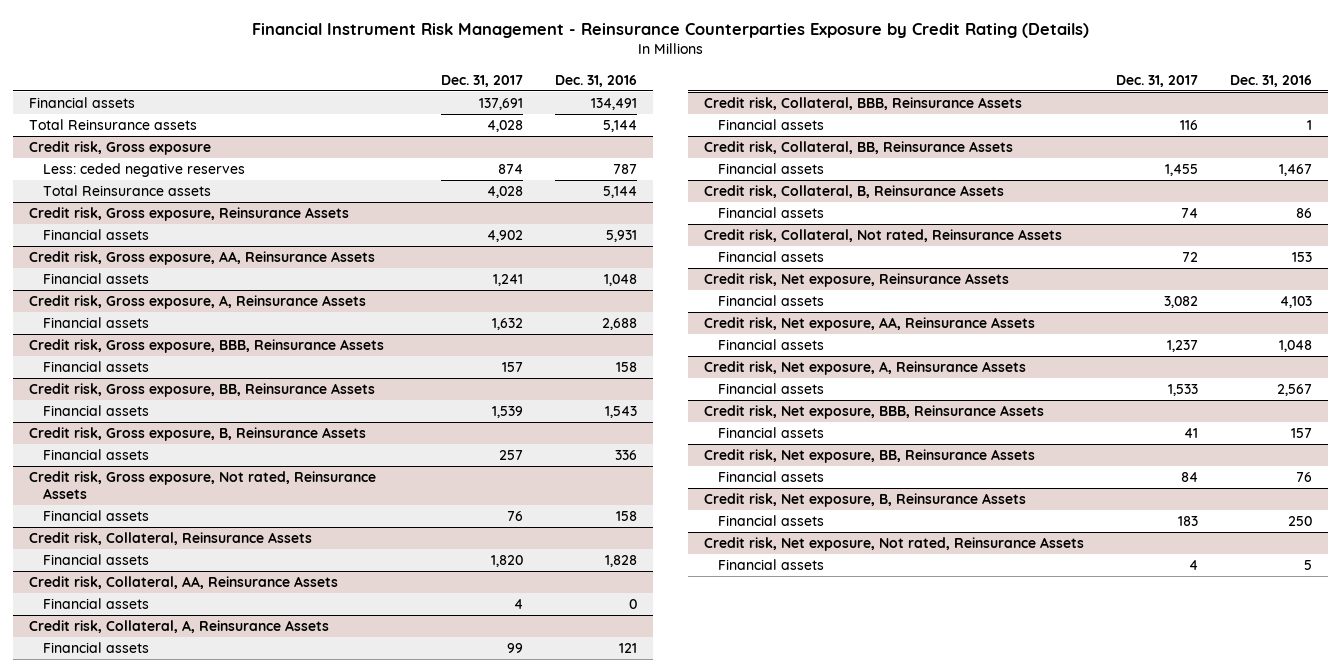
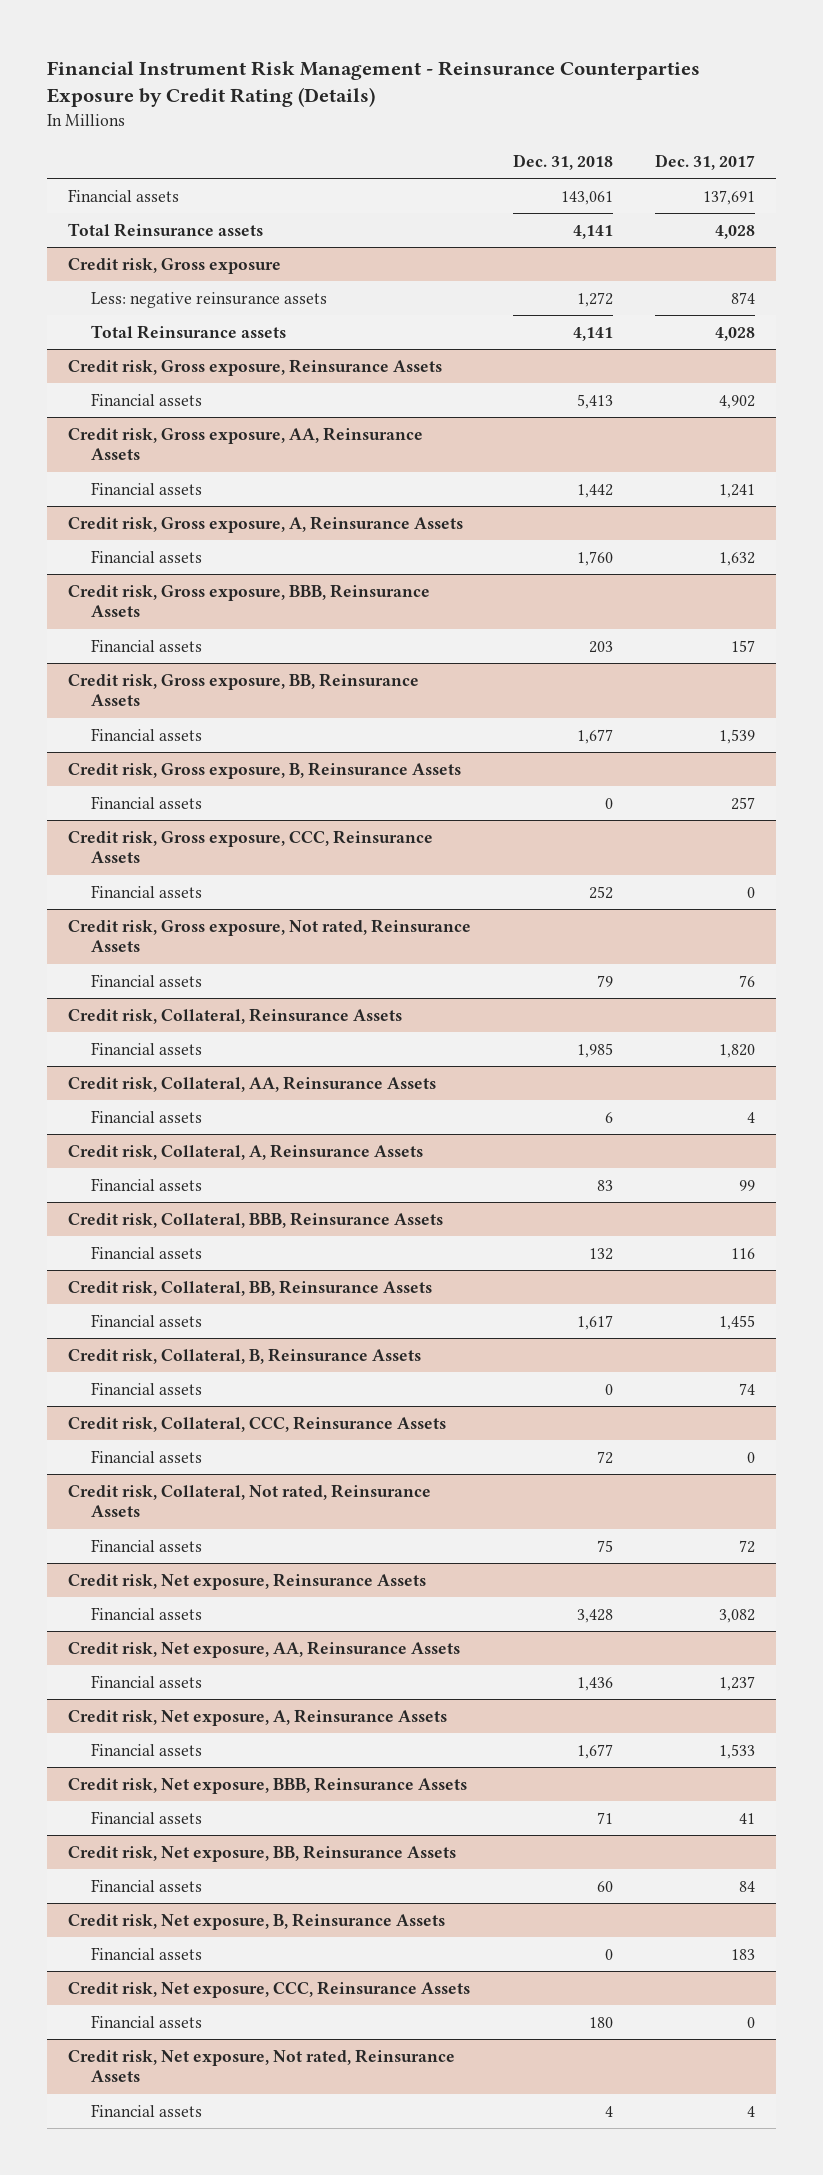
- | Dec. 31, 2017 | Dec. 31, 2016
+ | Dec. 31, 2018 | Dec. 31, 2017
@ Credit risk, Gross exposure
- Less: ceded negative reserves | 874 | 787
+ Less: negative reinsurance assets | 1,272 | 874
+ Credit risk, Gross exposure, CCC, Reinsurance Assets
+ Financial assets | 252 | 0
+ Credit risk, Collateral, CCC, Reinsurance Assets
+ Financial assets | 72 | 0
+ Credit risk, Net exposure, CCC, Reinsurance Assets
+ Financial assets | 180 | 0

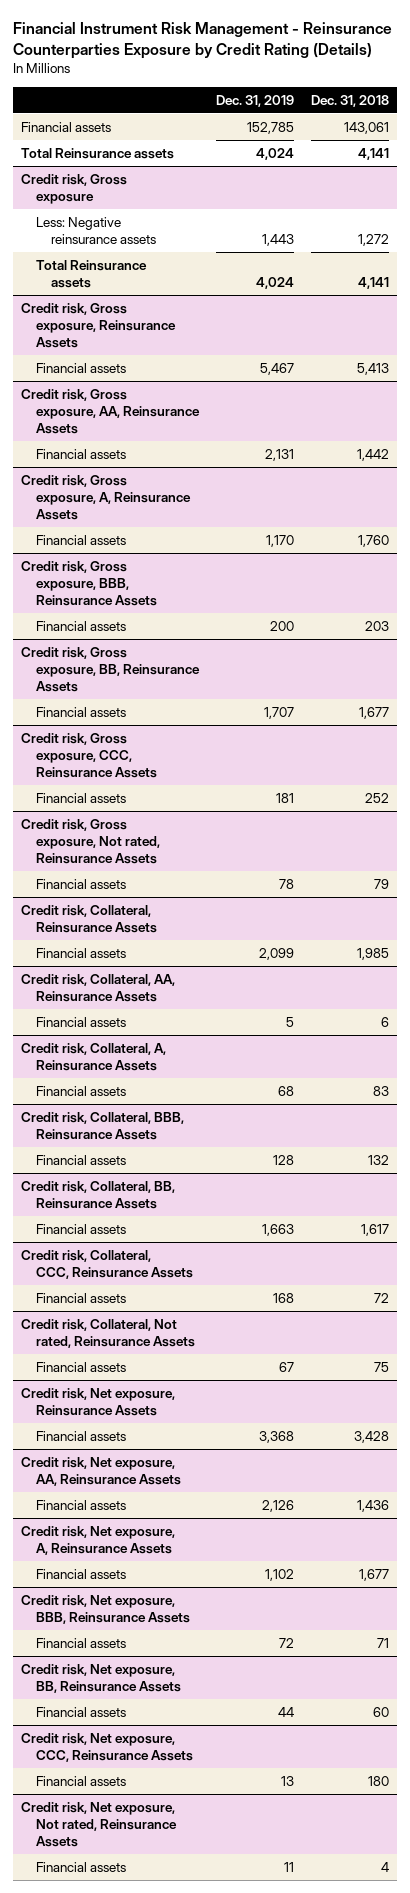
- | Dec. 31, 2018 | Dec. 31, 2017
+ | Dec. 31, 2019 | Dec. 31, 2018
@ Credit risk, Gross exposure
- Less: negative reinsurance assets | 1,272 | 874
+ Less: Negative reinsurance assets | 1,443 | 1,272
- Credit risk, Gross exposure, B, Reinsurance Assets
- Financial assets | 0 | 257
- Credit risk, Collateral, B, Reinsurance Assets
- Financial assets | 0 | 74
- Credit risk, Net exposure, B, Reinsurance Assets
- Financial assets | 0 | 183

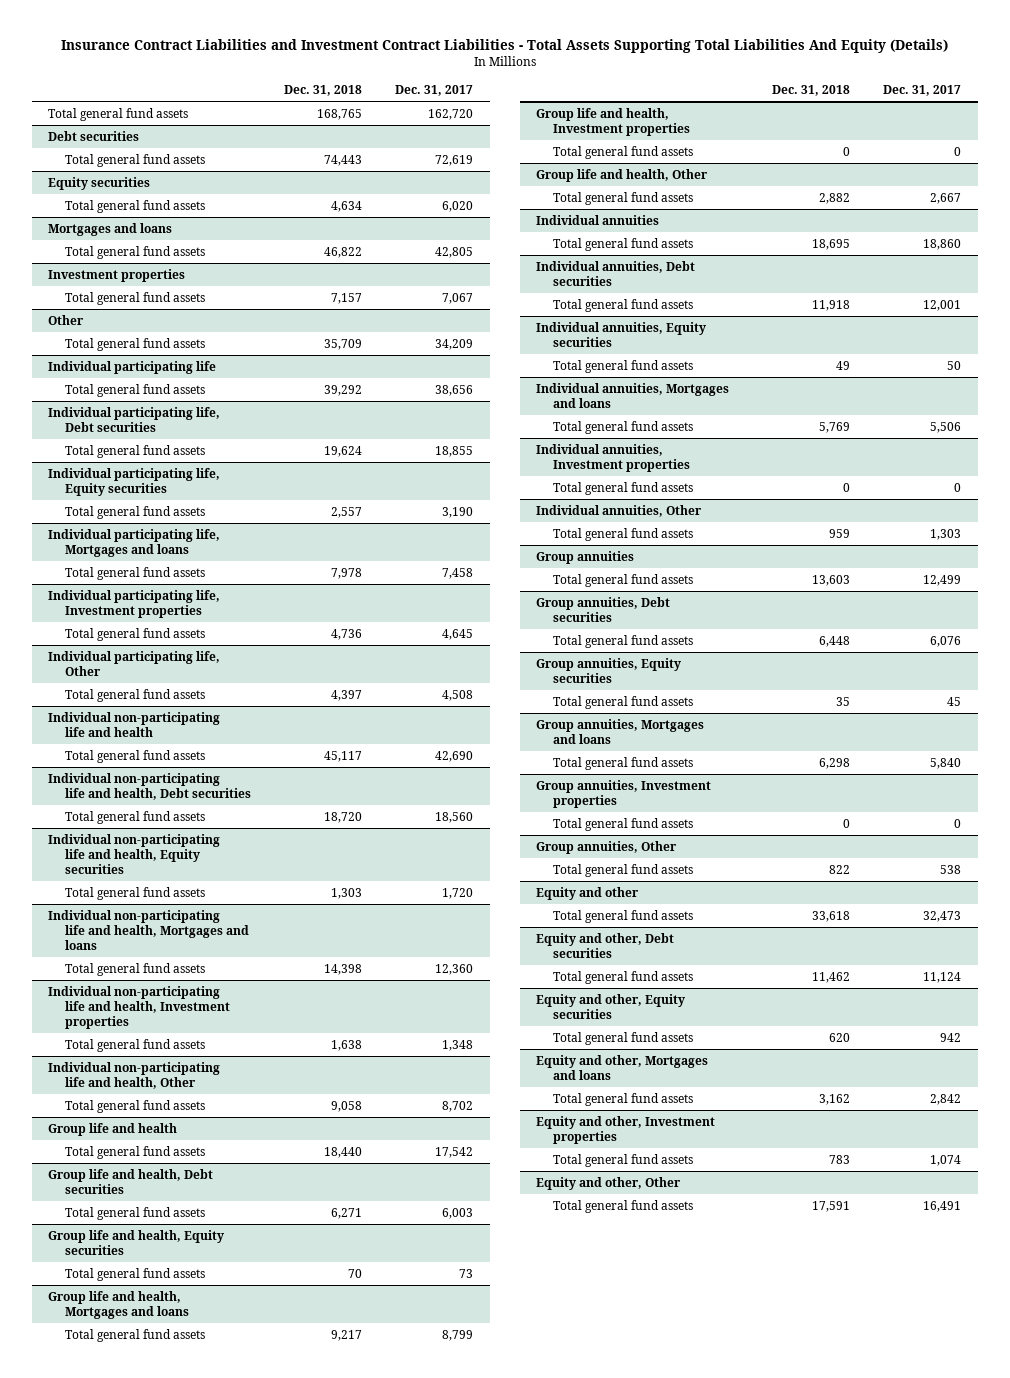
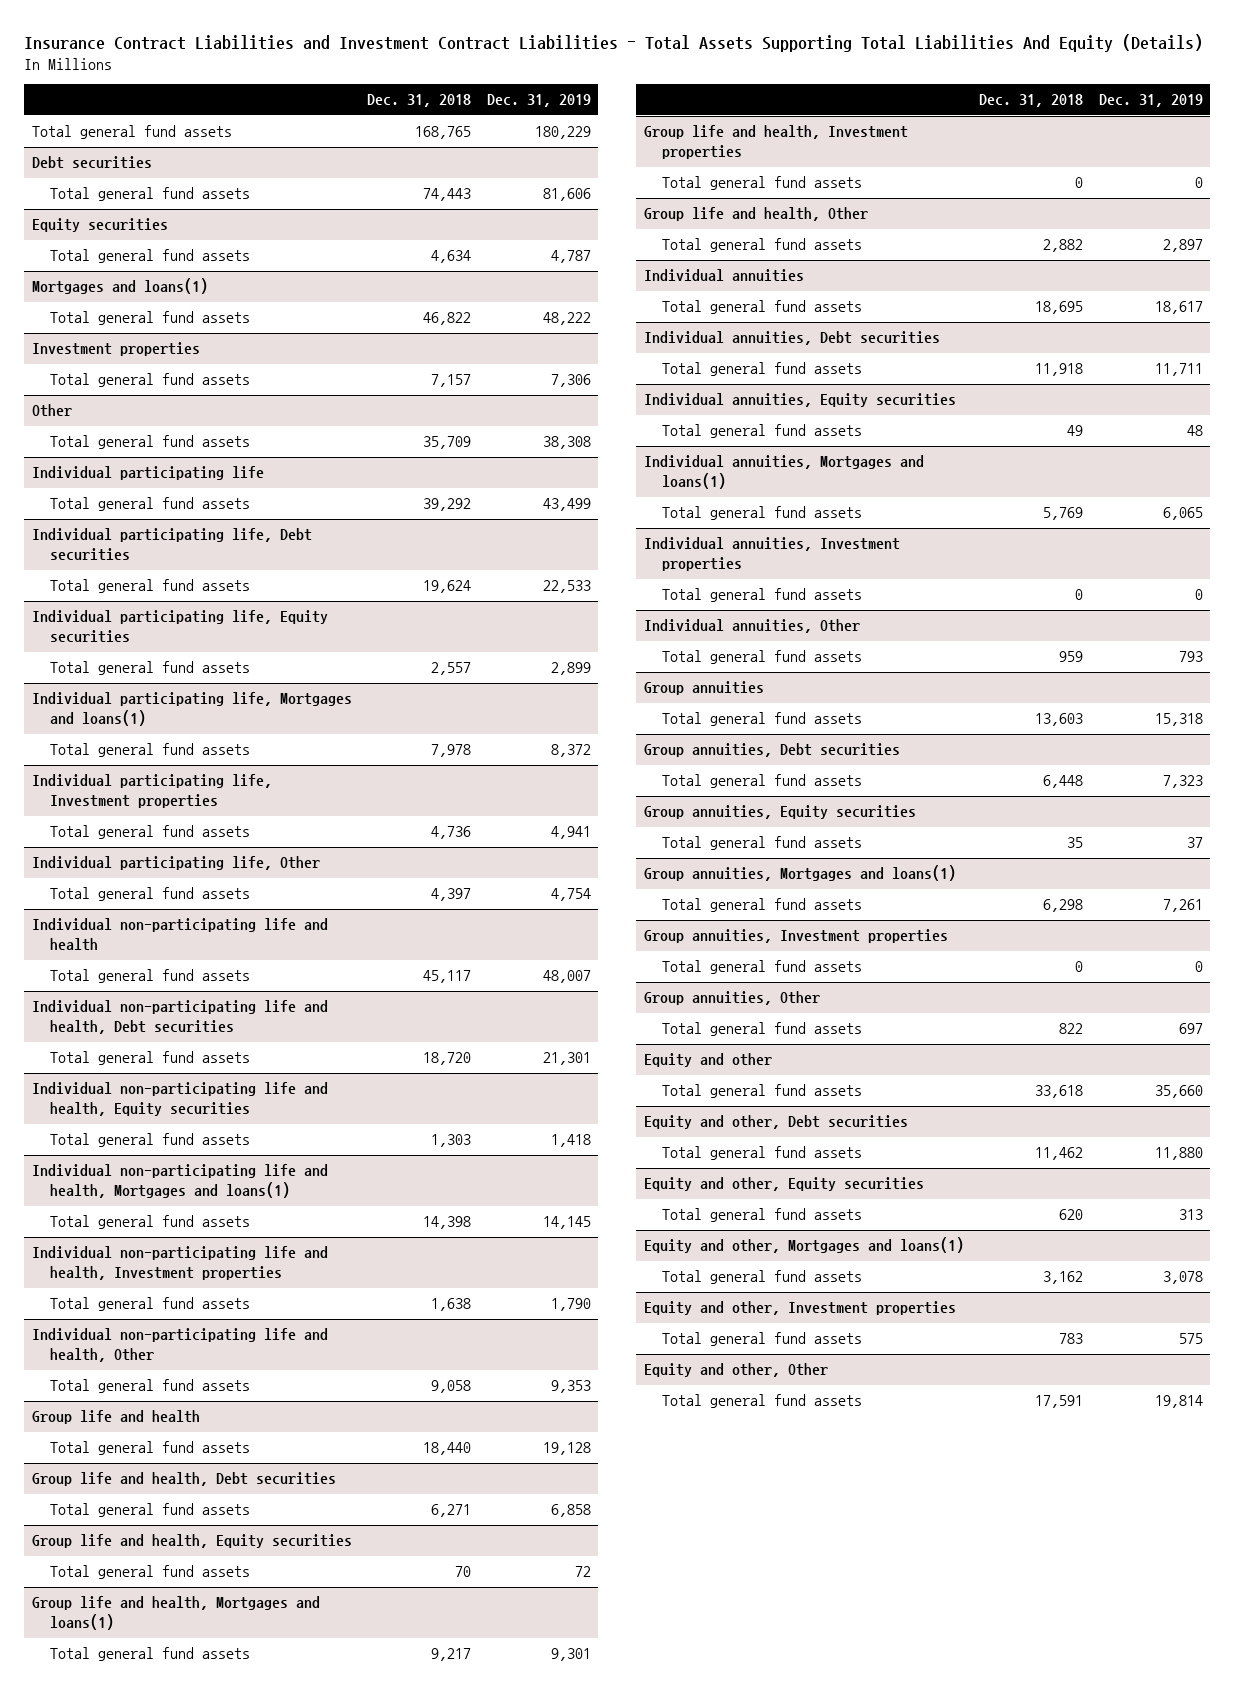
- | Dec. 31, 2018 | Dec. 31, 2017
+ | Dec. 31, 2018 | Dec. 31, 2019
- Mortgages and loans
+ Mortgages and loans(1)
- Individual participating life, Mortgages and loans
+ Individual participating life, Mortgages and loans(1)
- Individual non-participating life and health, Mortgages and loans
+ Individual non-participating life and health, Mortgages and loans(1)
- Group life and health, Mortgages and loans
+ Group life and health, Mortgages and loans(1)
- Individual annuities, Mortgages and loans
+ Individual annuities, Mortgages and loans(1)
- Group annuities, Mortgages and loans
+ Group annuities, Mortgages and loans(1)
- Equity and other, Mortgages and loans
+ Equity and other, Mortgages and loans(1)

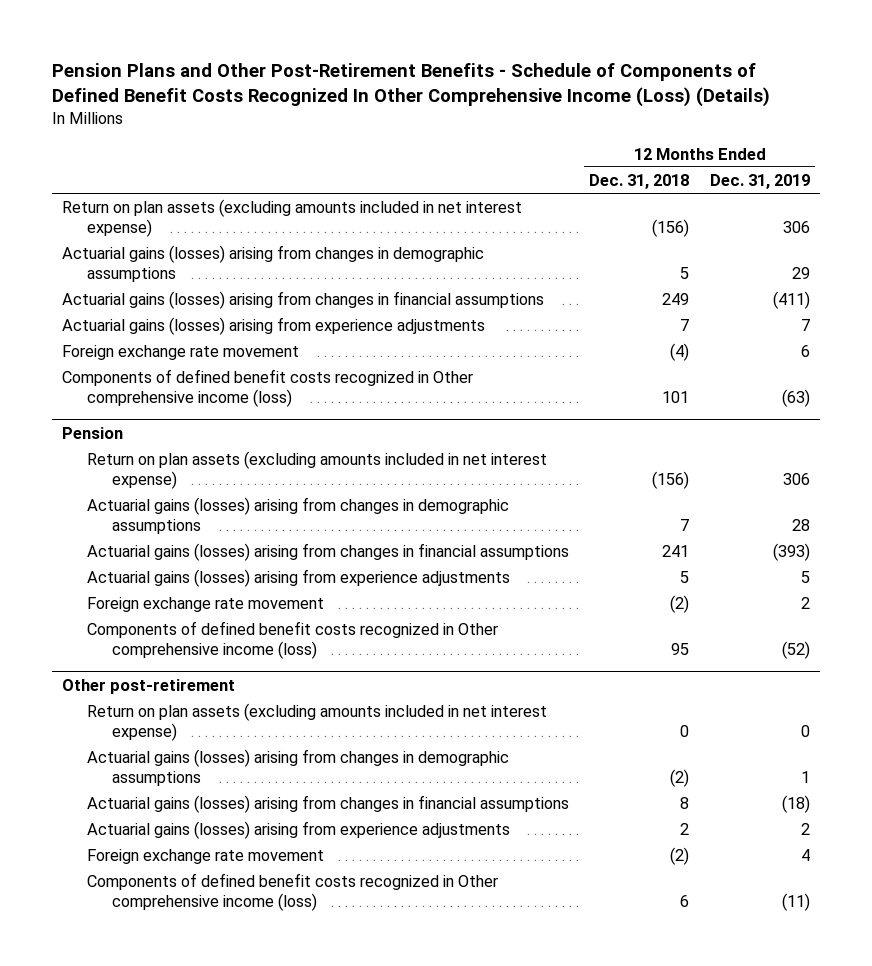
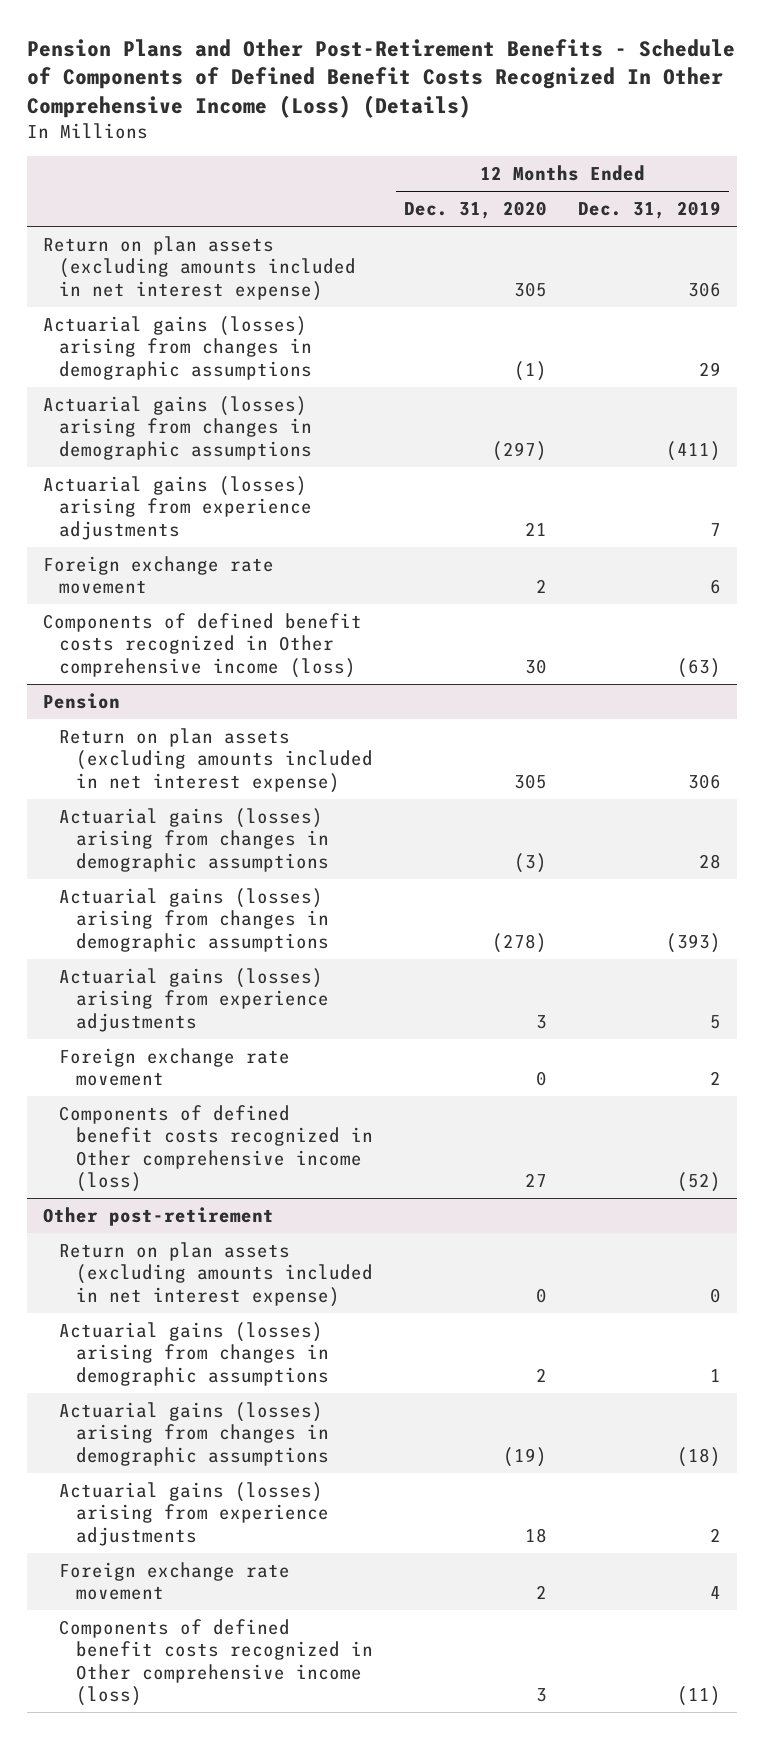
- | 12 Months Ended Dec. 31, 2018 | 12 Months Ended Dec. 31, 2019
+ | 12 Months Ended Dec. 31, 2020 | 12 Months Ended Dec. 31, 2019
- Actuarial gains (losses) arising from changes in financial assumptions | 249 | (411)
+ Actuarial gains (losses) arising from changes in demographic assumptions | (297) | (411)
@ Pension
- Actuarial gains (losses) arising from changes in financial assumptions | 241 | (393)
+ Actuarial gains (losses) arising from changes in demographic assumptions | (278) | (393)
@ Other post-retirement
- Actuarial gains (losses) arising from changes in financial assumptions | 8 | (18)
+ Actuarial gains (losses) arising from changes in demographic assumptions | (19) | (18)

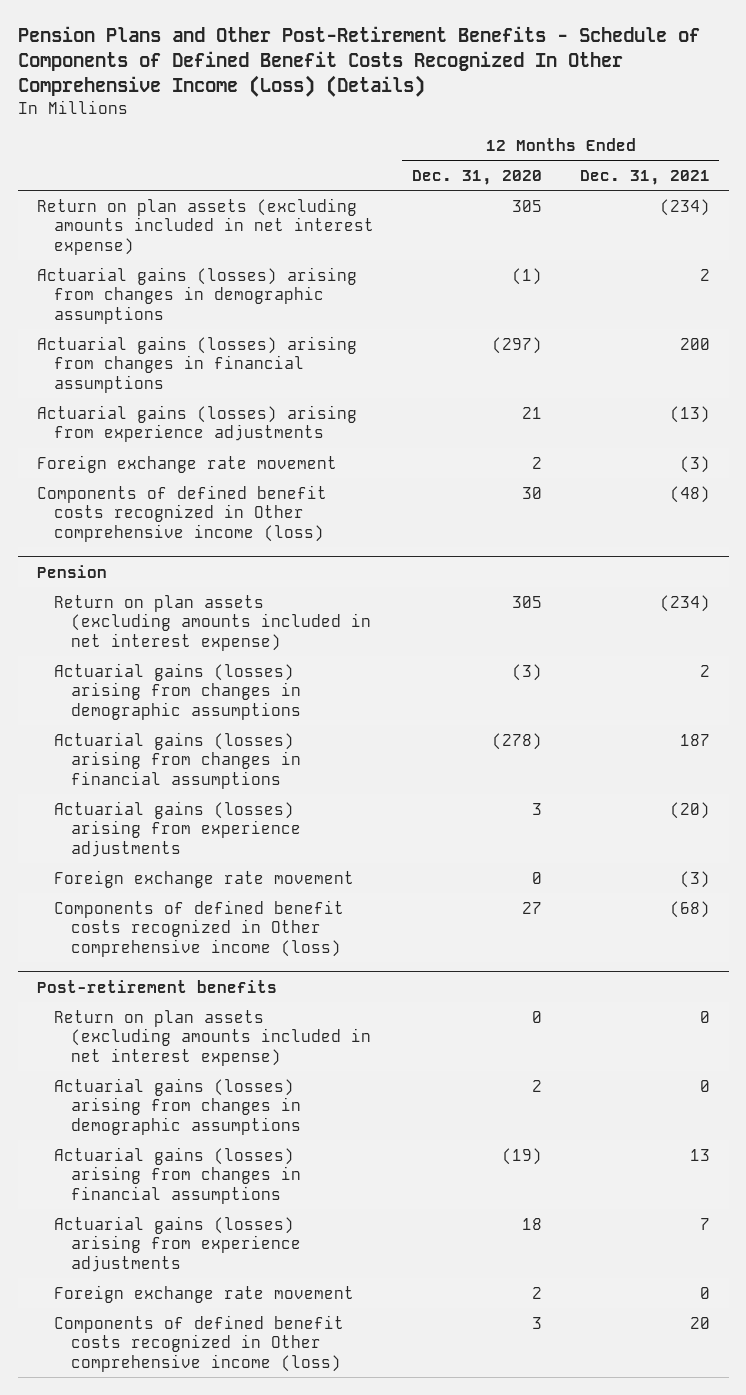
- | 12 Months Ended Dec. 31, 2020 | 12 Months Ended Dec. 31, 2019
+ | 12 Months Ended Dec. 31, 2020 | 12 Months Ended Dec. 31, 2021
- Actuarial gains (losses) arising from changes in demographic assumptions | (297) | (411)
+ Actuarial gains (losses) arising from changes in financial assumptions | (297) | 200
@ Pension
- Actuarial gains (losses) arising from changes in demographic assumptions | (278) | (393)
+ Actuarial gains (losses) arising from changes in financial assumptions | (278) | 187
- Other post-retirement
+ Post-retirement benefits
- Actuarial gains (losses) arising from changes in demographic assumptions | (19) | (18)
+ Actuarial gains (losses) arising from changes in financial assumptions | (19) | 13

